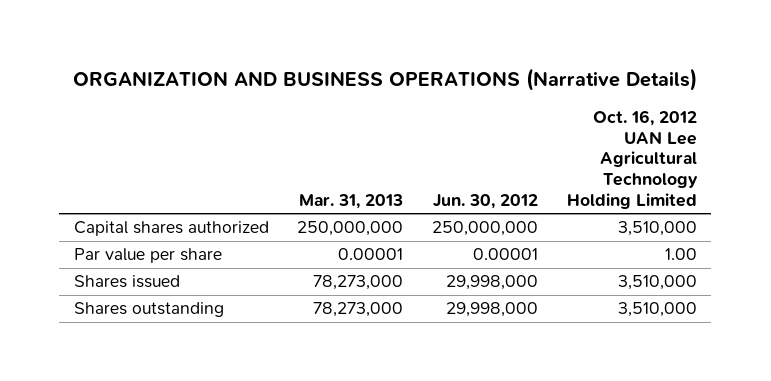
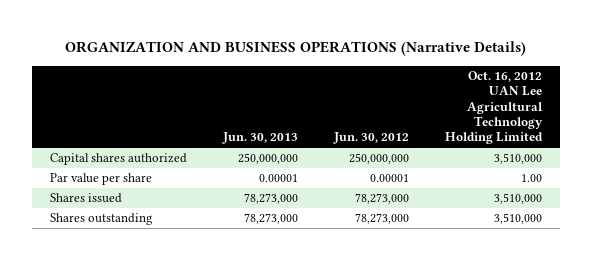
- | Mar. 31, 2013 | Jun. 30, 2012 | Oct. 16, 2012 UAN Lee Agricultural Technology Holding Limited
+ | Jun. 30, 2013 | Jun. 30, 2012 | Oct. 16, 2012 UAN Lee Agricultural Technology Holding Limited
- Shares issued | 78,273,000 | 29,998,000 | 3,510,000
- Shares outstanding | 78,273,000 | 29,998,000 | 3,510,000
+ Shares issued | 78,273,000 | 78,273,000 | 3,510,000
+ Shares outstanding | 78,273,000 | 78,273,000 | 3,510,000

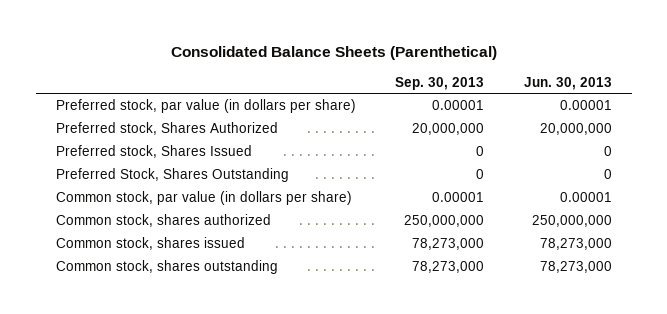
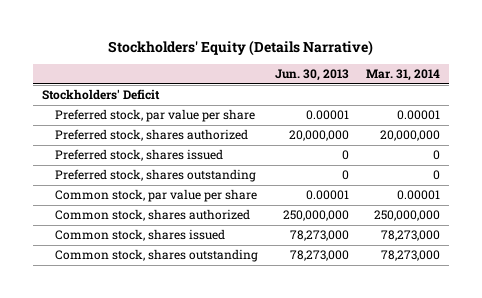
- Consolidated Balance Sheets (Parenthetical)
+ Stockholders' Equity (Details Narrative)
- | Sep. 30, 2013 | Jun. 30, 2013
+ | Jun. 30, 2013 | Mar. 31, 2014
- Preferred stock, par value (in dollars per share) | 0.00001 | 0.00001
- Preferred stock, Shares Authorized | 20,000,000 | 20,000,000
- Preferred stock, Shares Issued | 0 | 0
- Preferred Stock, Shares Outstanding | 0 | 0
- Common stock, par value (in dollars per share) | 0.00001 | 0.00001
+ Stockholders' Deficit
+ Preferred stock, par value per share | 0.00001 | 0.00001
+ Preferred stock, shares authorized | 20,000,000 | 20,000,000
+ Preferred stock, shares issued | 0 | 0
+ Preferred stock, shares outstanding | 0 | 0
+ Common stock, par value per share | 0.00001 | 0.00001

